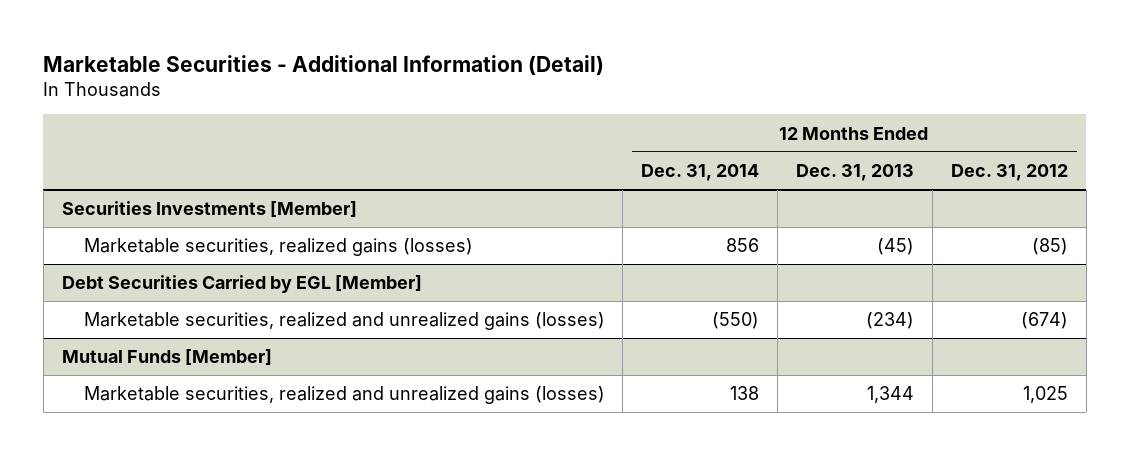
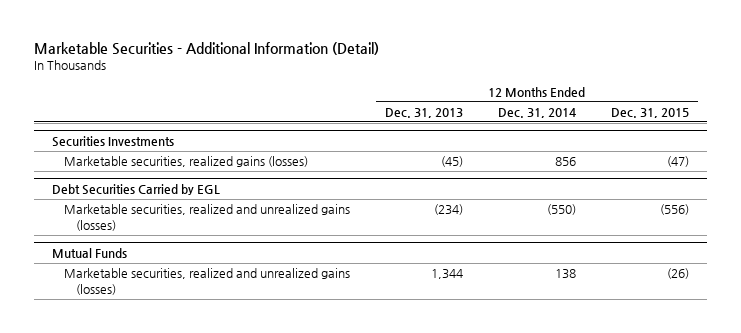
- | 12 Months Ended Dec. 31, 2014 | 12 Months Ended Dec. 31, 2013 | 12 Months Ended Dec. 31, 2012
+ | 12 Months Ended Dec. 31, 2013 | 12 Months Ended Dec. 31, 2014 | 12 Months Ended Dec. 31, 2015
- Securities Investments [Member]
+ Securities Investments
- Debt Securities Carried by EGL [Member]
+ Debt Securities Carried by EGL
- Mutual Funds [Member]
+ Mutual Funds

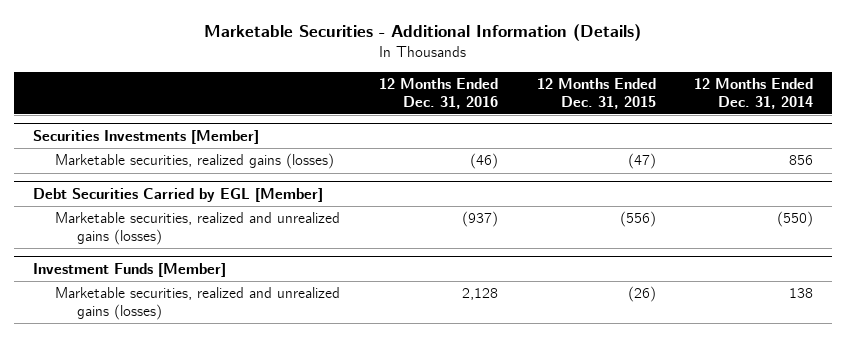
- Marketable Securities - Additional Information (Detail)
+ Marketable Securities - Additional Information (Details)
- | 12 Months Ended Dec. 31, 2013 | 12 Months Ended Dec. 31, 2014 | 12 Months Ended Dec. 31, 2015
+ | 12 Months Ended Dec. 31, 2016 | 12 Months Ended Dec. 31, 2015 | 12 Months Ended Dec. 31, 2014
- Securities Investments
+ Securities Investments [Member]
- Debt Securities Carried by EGL
+ Debt Securities Carried by EGL [Member]
- Mutual Funds
+ Investment Funds [Member]

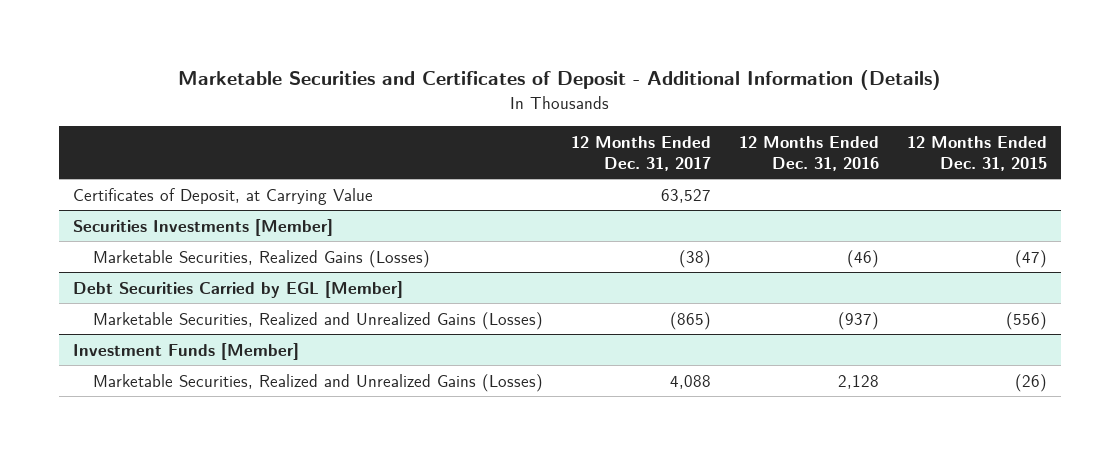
- Marketable Securities - Additional Information (Details)
+ Marketable Securities and Certificates of Deposit - Additional Information (Details)
- | 12 Months Ended Dec. 31, 2016 | 12 Months Ended Dec. 31, 2015 | 12 Months Ended Dec. 31, 2014
+ | 12 Months Ended Dec. 31, 2017 | 12 Months Ended Dec. 31, 2016 | 12 Months Ended Dec. 31, 2015
+ Certificates of Deposit, at Carrying Value | 63,527 | |
@ Securities Investments [Member]
- Marketable securities, realized gains (losses) | (46) | (47) | 856
+ Marketable Securities, Realized Gains (Losses) | (38) | (46) | (47)
@ Debt Securities Carried by EGL [Member]
- Marketable securities, realized and unrealized gains (losses) | (937) | (556) | (550)
+ Marketable Securities, Realized and Unrealized Gains (Losses) | (865) | (937) | (556)
@ Investment Funds [Member]
- Marketable securities, realized and unrealized gains (losses) | 2,128 | (26) | 138
+ Marketable Securities, Realized and Unrealized Gains (Losses) | 4,088 | 2,128 | (26)

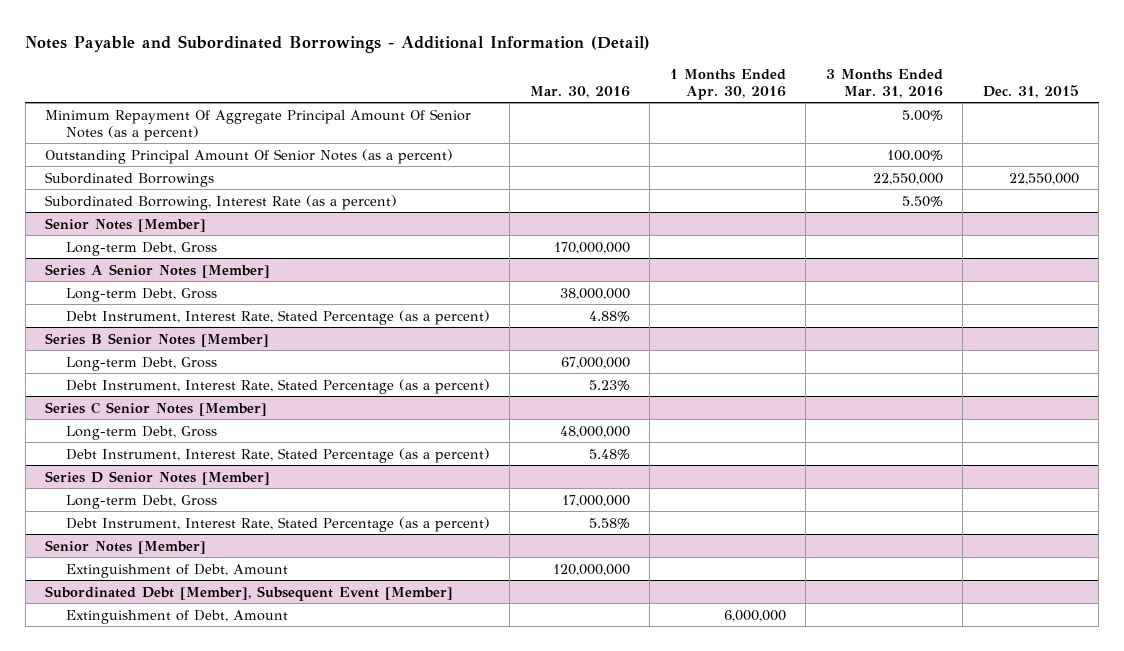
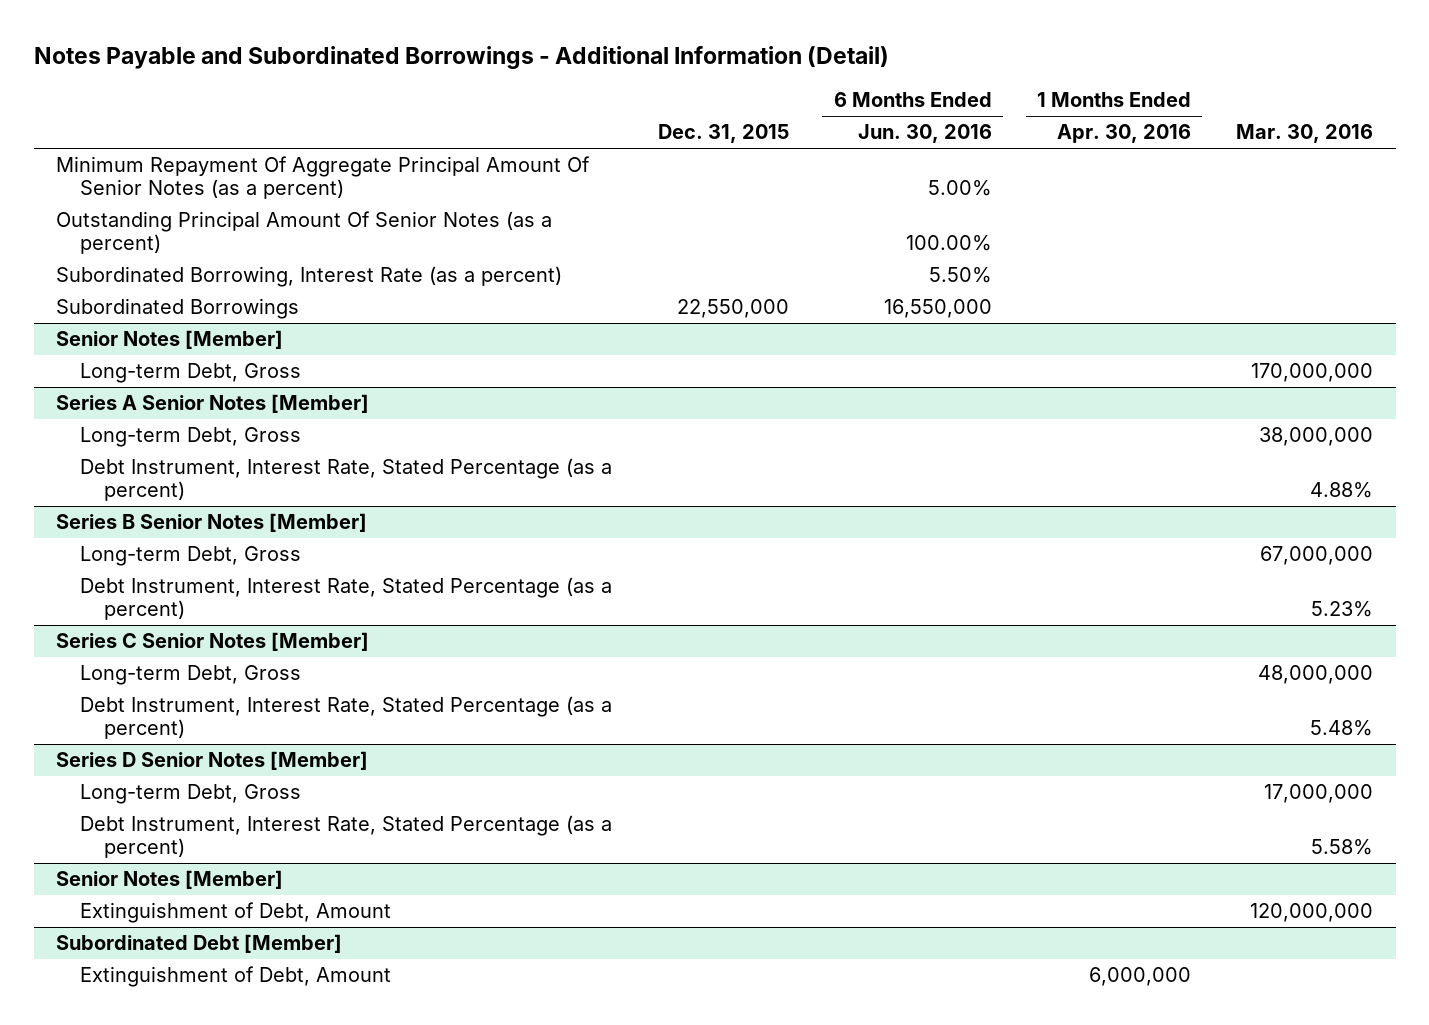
- | Mar. 30, 2016 | 1 Months Ended Apr. 30, 2016 | 3 Months Ended Mar. 31, 2016 | Dec. 31, 2015
+ | Dec. 31, 2015 | 6 Months Ended Jun. 30, 2016 | 1 Months Ended Apr. 30, 2016 | Mar. 30, 2016
moved down: Subordinated Borrowings | 22,550,000 | 16,550,000 | |
- Subordinated Debt [Member], Subsequent Event [Member]
+ Subordinated Debt [Member]

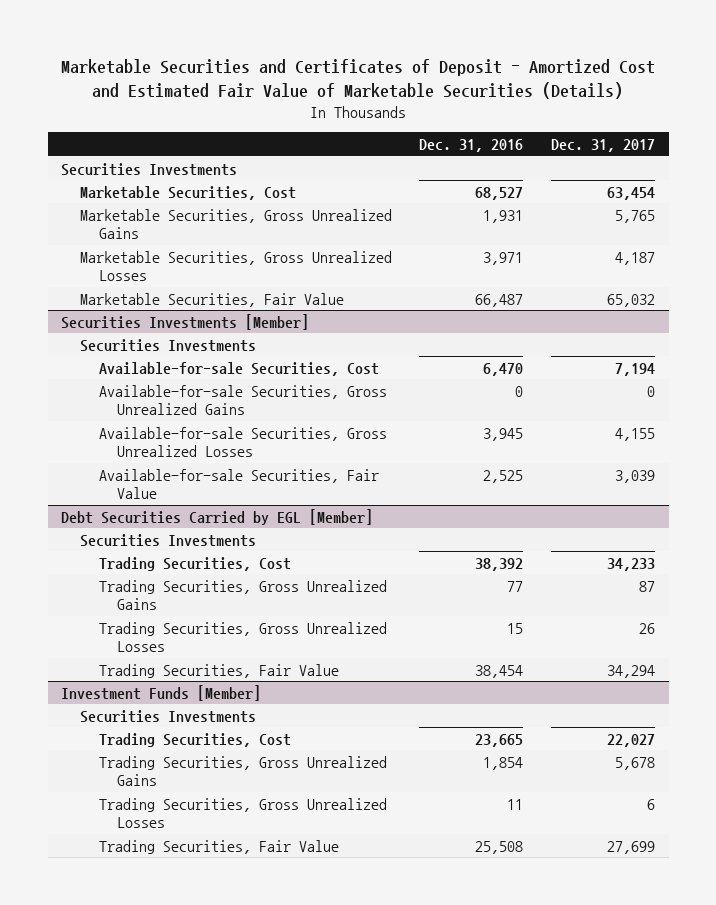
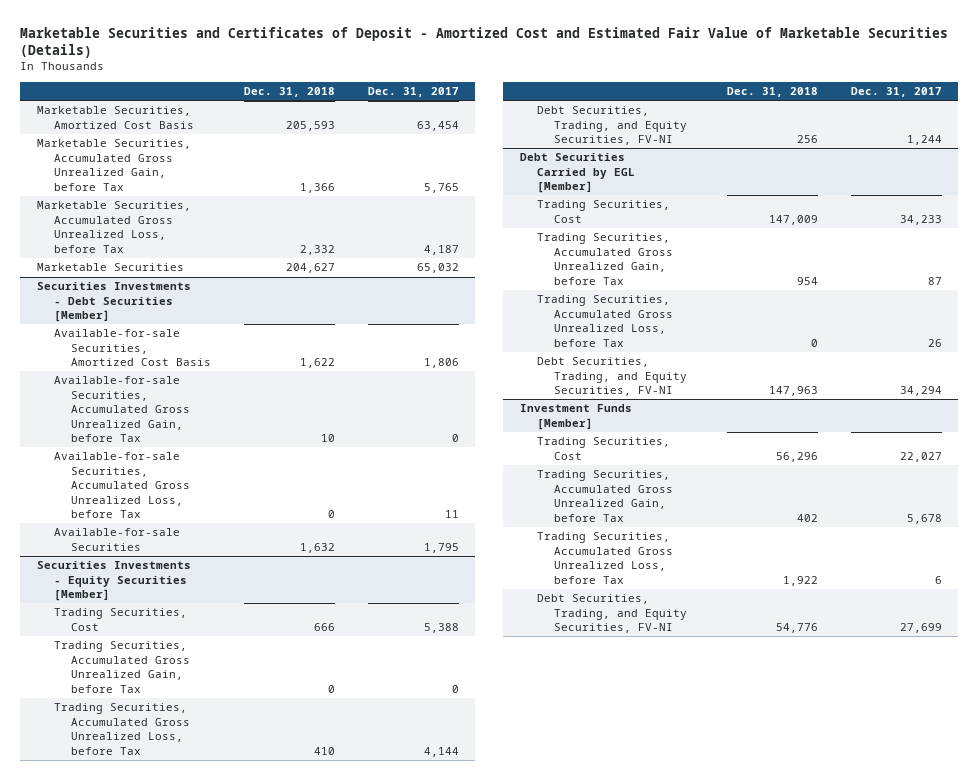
- | Dec. 31, 2016 | Dec. 31, 2017
+ | Dec. 31, 2018 | Dec. 31, 2017
- Securities Investments
- Marketable Securities, Cost | 68,527 | 63,454
- Marketable Securities, Gross Unrealized Gains | 1,931 | 5,765
- Marketable Securities, Gross Unrealized Losses | 3,971 | 4,187
- Marketable Securities, Fair Value | 66,487 | 65,032
- Securities Investments [Member]
- Securities Investments
- Available-for-sale Securities, Cost | 6,470 | 7,194
- Available-for-sale Securities, Gross Unrealized Gains | 0 | 0
- Available-for-sale Securities, Gross Unrealized Losses | 3,945 | 4,155
- Available-for-sale Securities, Fair Value | 2,525 | 3,039
+ Marketable Securities, Amortized Cost Basis | 205,593 | 63,454
+ Marketable Securities, Accumulated Gross Unrealized Gain, before Tax | 1,366 | 5,765
+ Marketable Securities, Accumulated Gross Unrealized Loss, before Tax | 2,332 | 4,187
+ Marketable Securities | 204,627 | 65,032
+ Securities Investments - Debt Securities [Member]
+ Available-for-sale Securities, Amortized Cost Basis | 1,622 | 1,806
+ Available-for-sale Securities, Accumulated Gross Unrealized Gain, before Tax | 10 | 0
+ Available-for-sale Securities, Accumulated Gross Unrealized Loss, before Tax | 0 | 11
+ Available-for-sale Securities | 1,632 | 1,795
+ Securities Investments - Equity Securities [Member]
+ Trading Securities, Cost | 666 | 5,388
+ Trading Securities, Accumulated Gross Unrealized Gain, before Tax | 0 | 0
+ Trading Securities, Accumulated Gross Unrealized Loss, before Tax | 410 | 4,144
+ Debt Securities, Trading, and Equity Securities, FV-NI | 256 | 1,244
@ Debt Securities Carried by EGL [Member]
- Securities Investments
- Trading Securities, Gross Unrealized Gains | 77 | 87
- Trading Securities, Gross Unrealized Losses | 15 | 26
- Trading Securities, Fair Value | 38,454 | 34,294
+ Trading Securities, Accumulated Gross Unrealized Gain, before Tax | 954 | 87
+ Trading Securities, Accumulated Gross Unrealized Loss, before Tax | 0 | 26
+ Debt Securities, Trading, and Equity Securities, FV-NI | 147,963 | 34,294
@ Investment Funds [Member]
- Securities Investments
- Trading Securities, Gross Unrealized Gains | 1,854 | 5,678
- Trading Securities, Gross Unrealized Losses | 11 | 6
- Trading Securities, Fair Value | 25,508 | 27,699
+ Trading Securities, Accumulated Gross Unrealized Gain, before Tax | 402 | 5,678
+ Trading Securities, Accumulated Gross Unrealized Loss, before Tax | 1,922 | 6
+ Debt Securities, Trading, and Equity Securities, FV-NI | 54,776 | 27,699

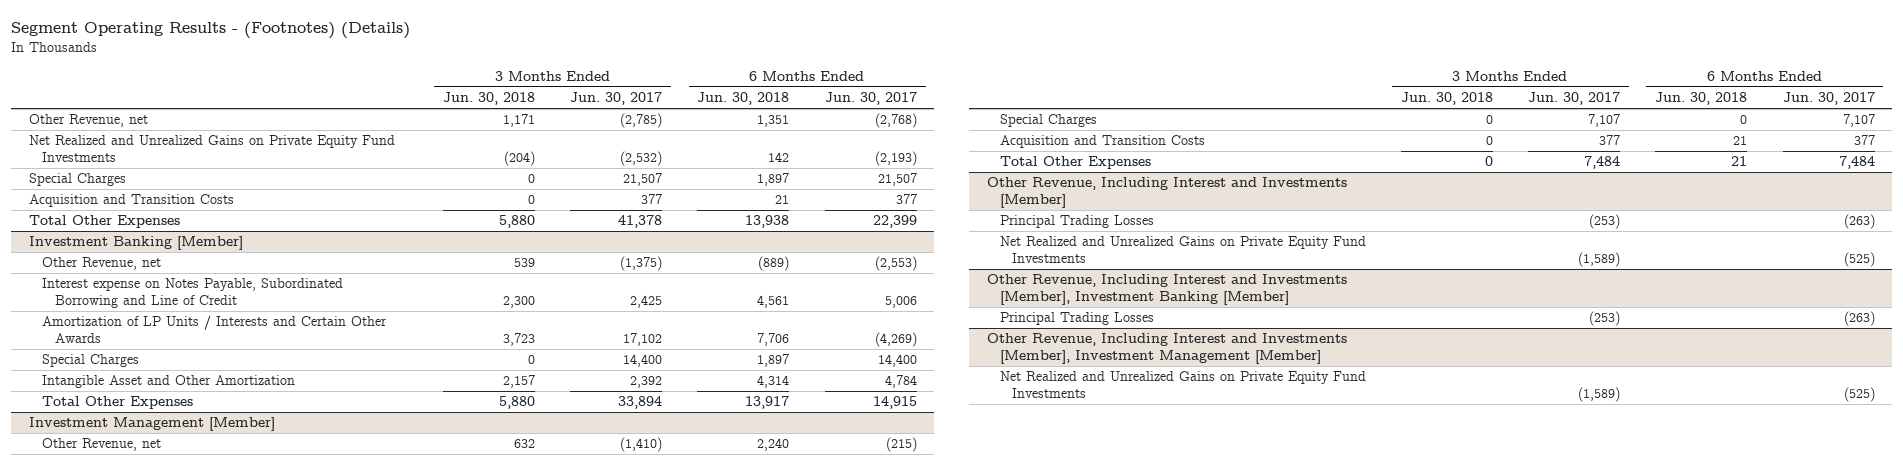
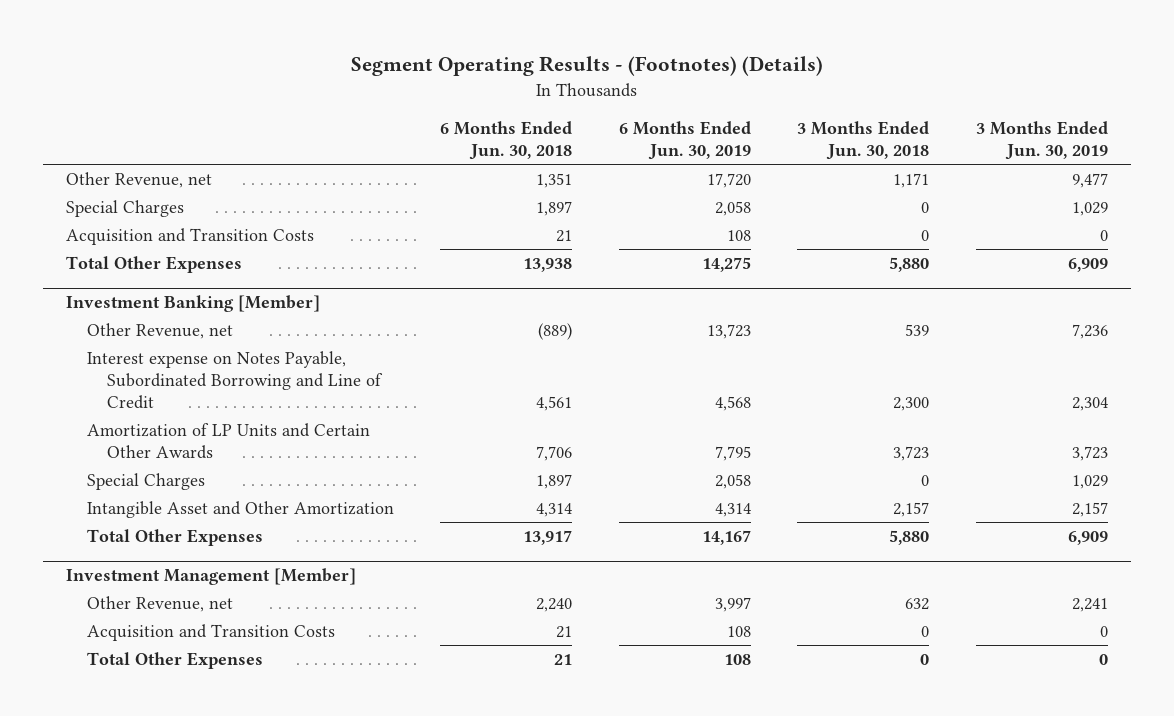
- | 3 Months Ended Jun. 30, 2018 | 3 Months Ended Jun. 30, 2017 | 6 Months Ended Jun. 30, 2018 | 6 Months Ended Jun. 30, 2017
+ | 6 Months Ended Jun. 30, 2018 | 6 Months Ended Jun. 30, 2019 | 3 Months Ended Jun. 30, 2018 | 3 Months Ended Jun. 30, 2019
- Net Realized and Unrealized Gains on Private Equity Fund Investments | (204) | (2,532) | 142 | (2,193)
@ Investment Banking [Member]
- Amortization of LP Units / Interests and Certain Other Awards | 3,723 | 17,102 | 7,706 | (4,269)
+ Amortization of LP Units and Certain Other Awards | 7,706 | 7,795 | 3,723 | 3,723
@ Investment Management [Member]
- Special Charges | 0 | 7,107 | 0 | 7,107
- Other Revenue, Including Interest and Investments [Member]
- Principal Trading Losses | | (253) | | (263)
- Net Realized and Unrealized Gains on Private Equity Fund Investments | | (1,589) | | (525)
- Other Revenue, Including Interest and Investments [Member], Investment Banking [Member]
- Principal Trading Losses | | (253) | | (263)
- Other Revenue, Including Interest and Investments [Member], Investment Management [Member]
- Net Realized and Unrealized Gains on Private Equity Fund Investments | | (1,589) | | (525)

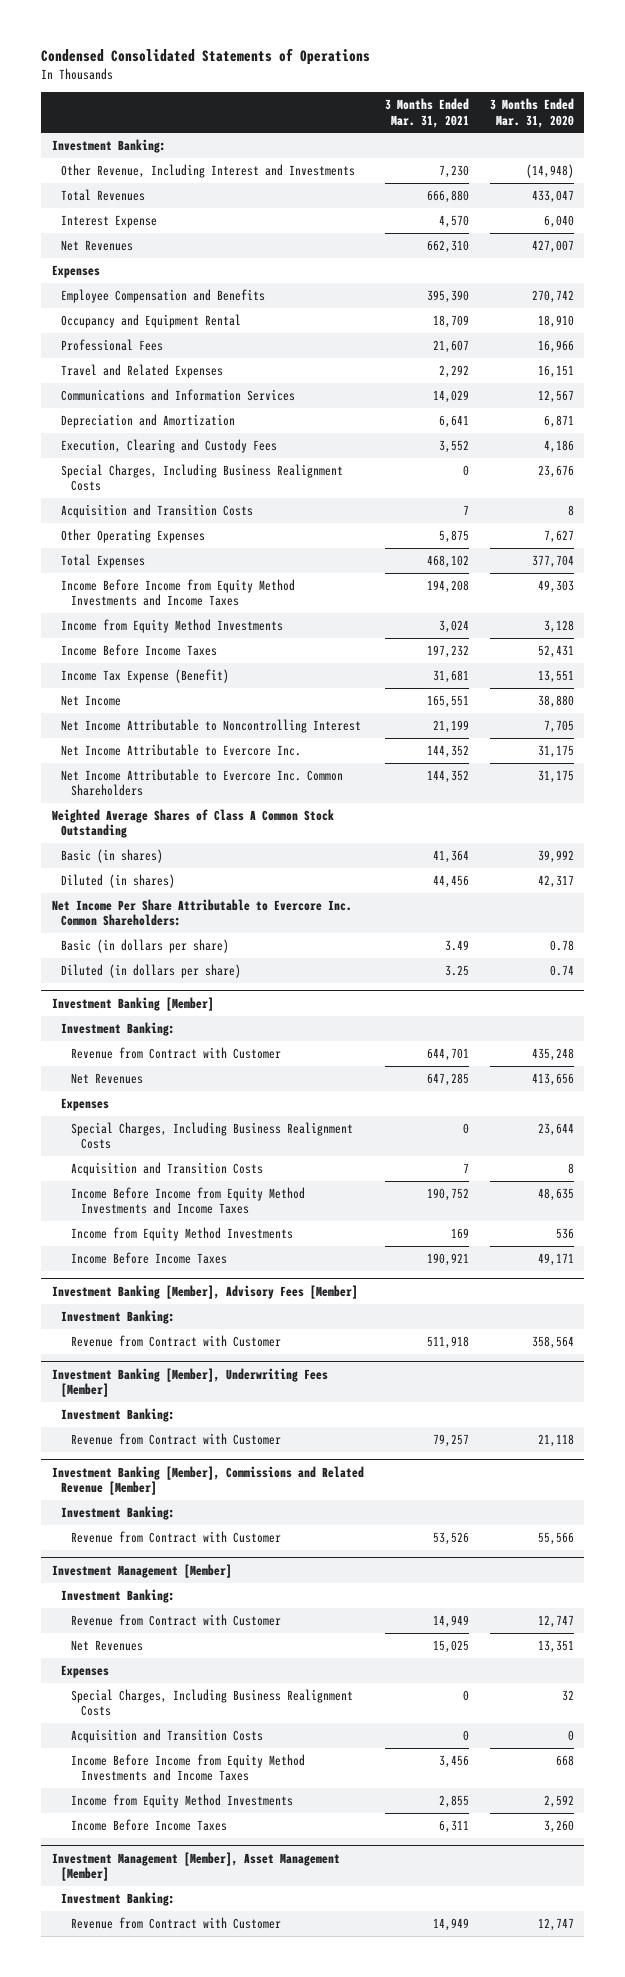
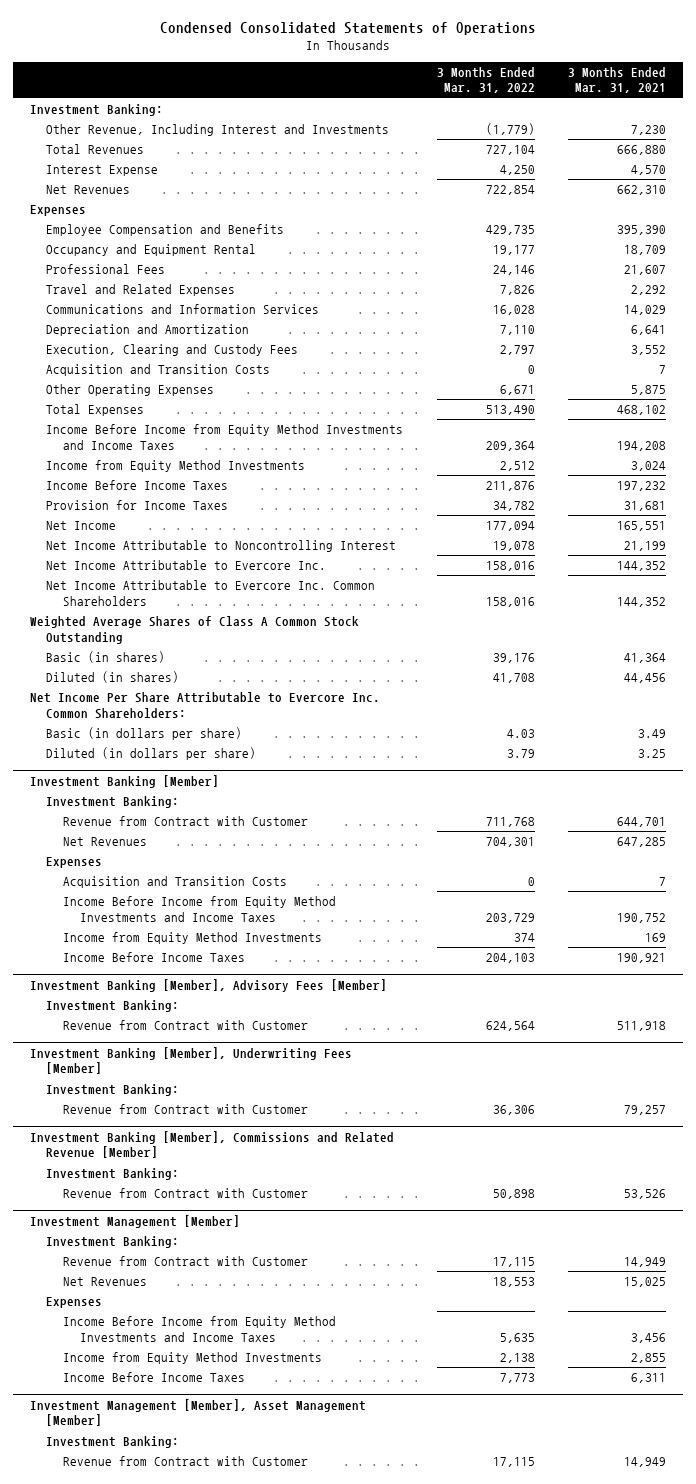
- | 3 Months Ended Mar. 31, 2021 | 3 Months Ended Mar. 31, 2020
+ | 3 Months Ended Mar. 31, 2022 | 3 Months Ended Mar. 31, 2021
- Special Charges, Including Business Realignment Costs | 0 | 23,676
- Income Tax Expense (Benefit) | 31,681 | 13,551
+ Provision for Income Taxes | 34,782 | 31,681
@ Investment Banking [Member]
- Special Charges, Including Business Realignment Costs | 0 | 23,644
@ Investment Management [Member]
- Special Charges, Including Business Realignment Costs | 0 | 32
- Acquisition and Transition Costs | 0 | 0

